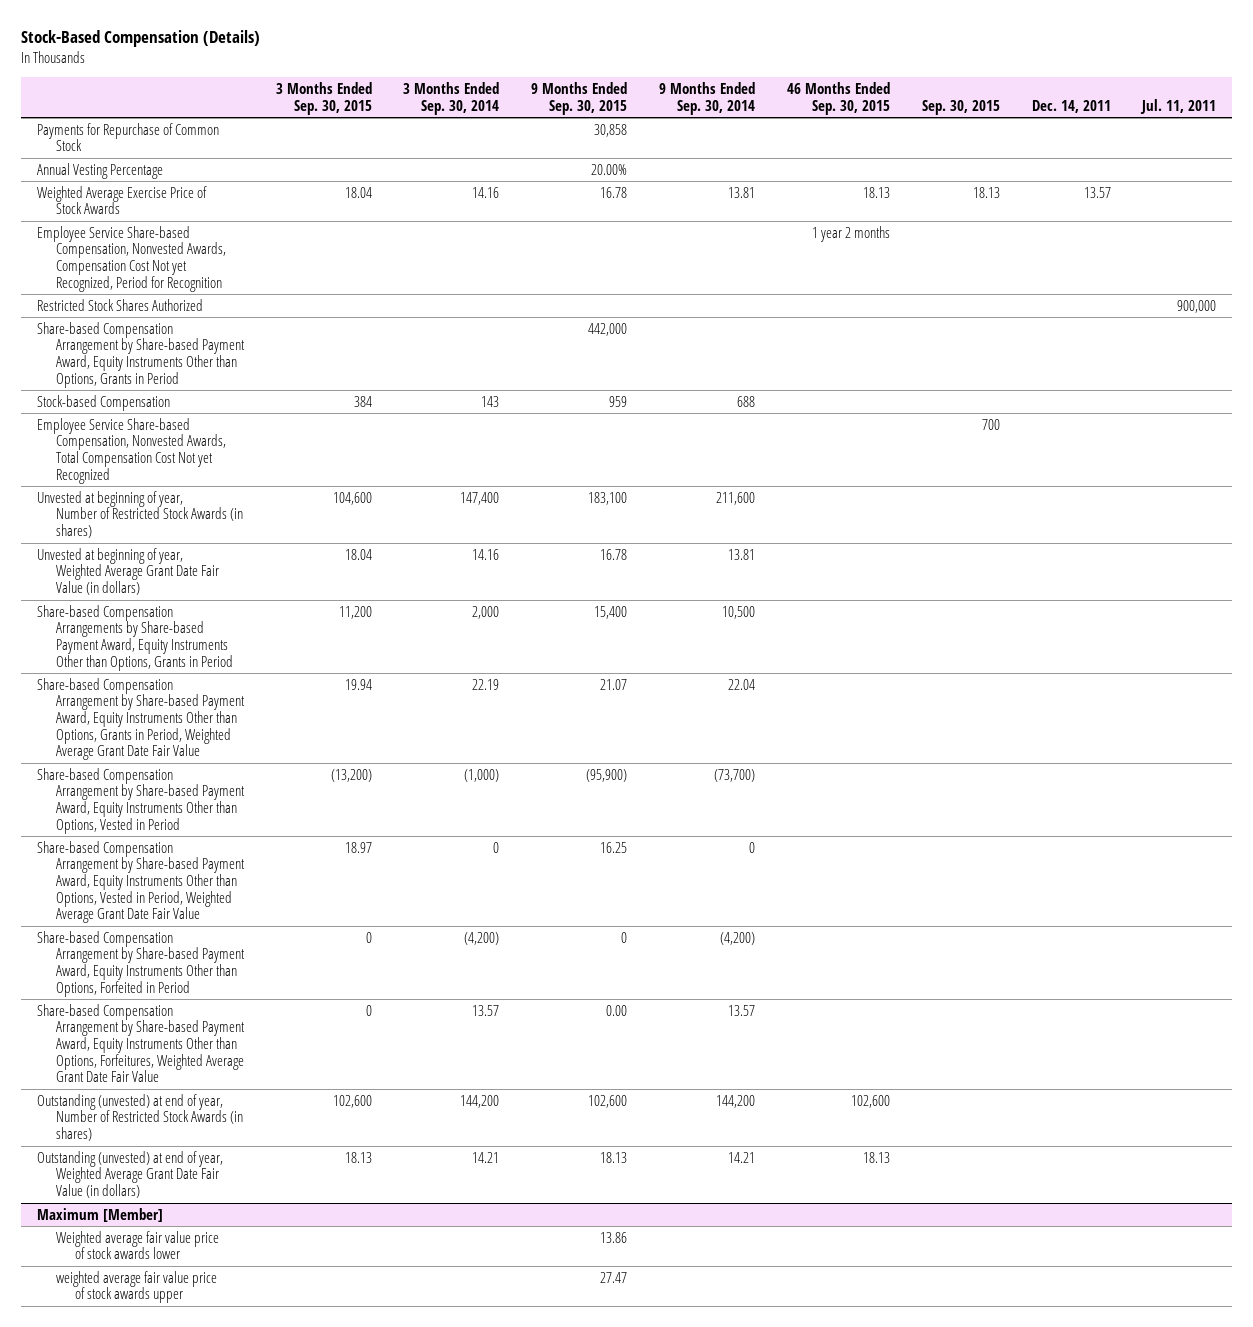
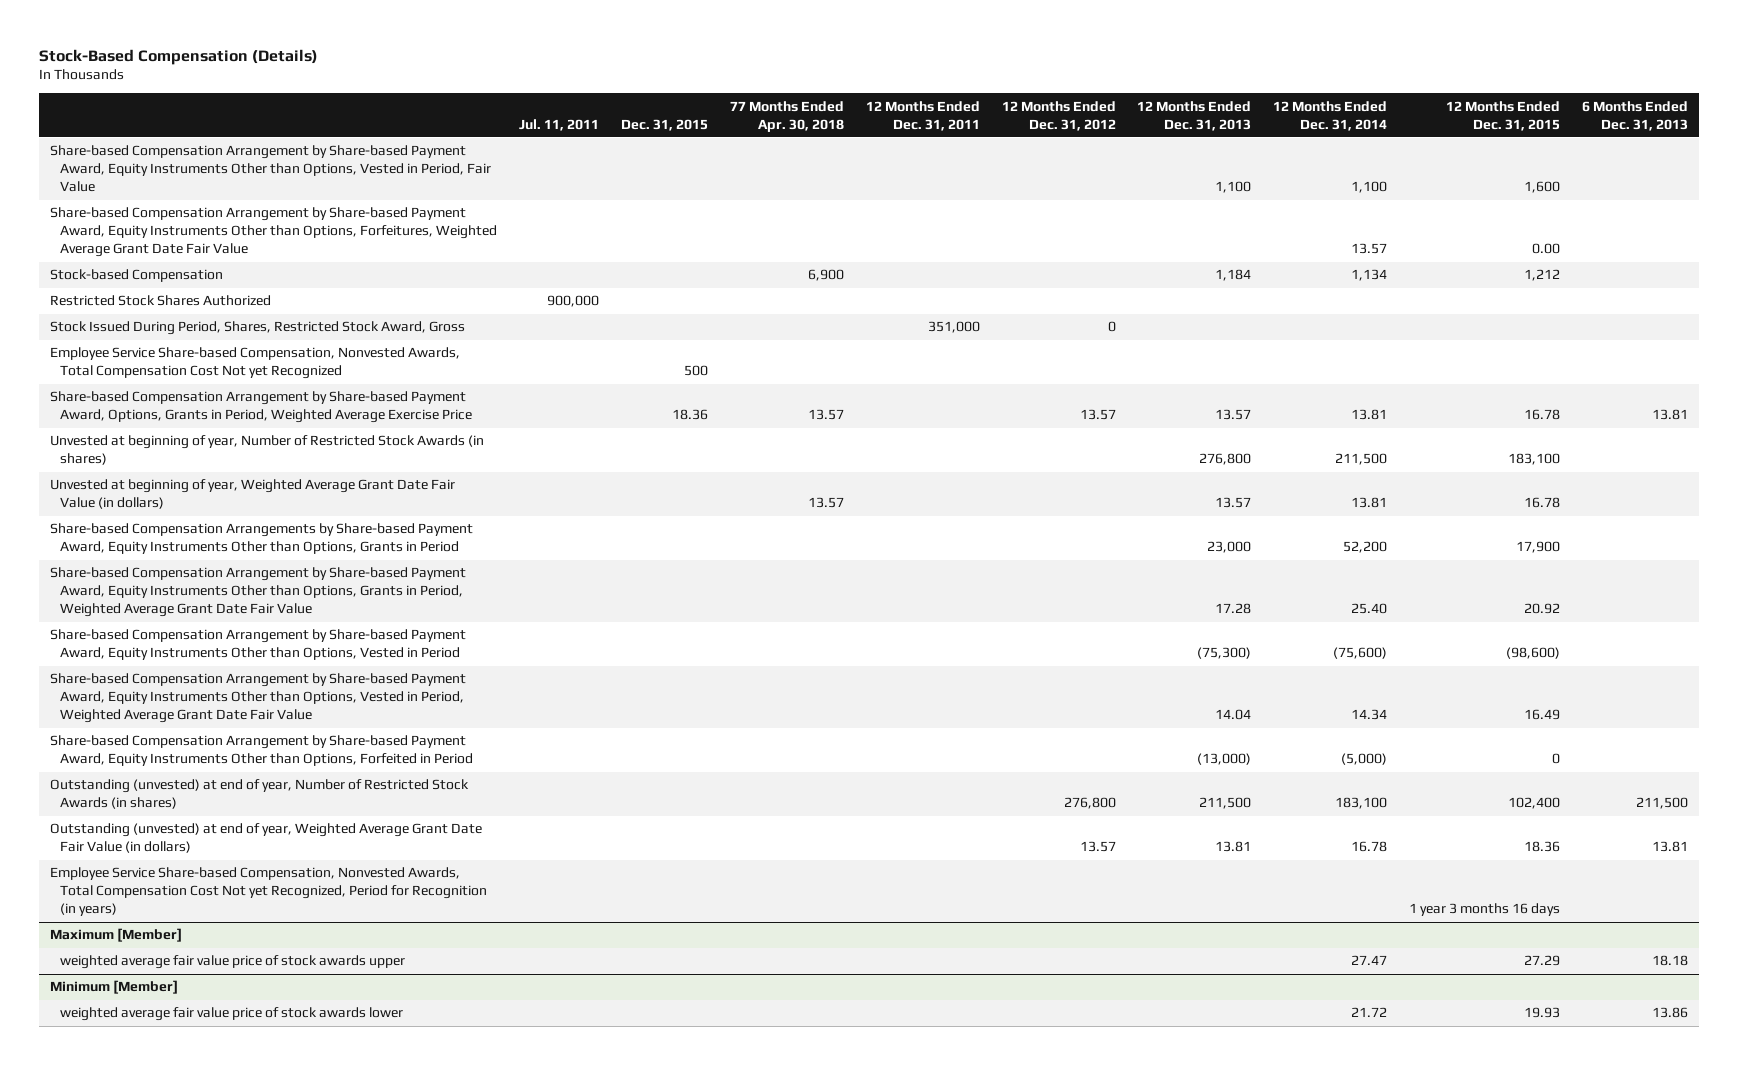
- | 3 Months Ended Sep. 30, 2015 | 3 Months Ended Sep. 30, 2014 | 9 Months Ended Sep. 30, 2015 | 9 Months Ended Sep. 30, 2014 | 46 Months Ended Sep. 30, 2015 | Sep. 30, 2015 | Dec. 14, 2011 | Jul. 11, 2011
+ | Jul. 11, 2011 | Dec. 31, 2015 | 77 Months Ended Apr. 30, 2018 | 12 Months Ended Dec. 31, 2011 | 12 Months Ended Dec. 31, 2012 | 12 Months Ended Dec. 31, 2013 | 12 Months Ended Dec. 31, 2014 | 12 Months Ended Dec. 31, 2015 | 6 Months Ended Dec. 31, 2013
- Payments for Repurchase of Common Stock | | | 30,858 | | | | |
- Annual Vesting Percentage | | | 20.00% | | | | |
- Weighted Average Exercise Price of Stock Awards | 18.04 | 14.16 | 16.78 | 13.81 | 18.13 | 18.13 | 13.57 |
- Employee Service Share-based Compensation, Nonvested Awards, Compensation Cost Not yet Recognized, Period for Recognition | | | | | 1 year 2 months | | |
- Share-based Compensation Arrangement by Share-based Payment Award, Equity Instruments Other than Options, Grants in Period | | | 442,000 | | | | |
+ Share-based Compensation Arrangement by Share-based Payment Award, Equity Instruments Other than Options, Vested in Period, Fair Value | | | | | | 1,100 | 1,100 | 1,600 |
moved up: Share-based Compensation Arrangement by Share-based Payment Award, Equity Instruments Other than Options, Forfeitures, Weighted Average Grant Date Fair Value | | | | | | | 13.57 | 0.00 |
moved down: Restricted Stock Shares Authorized | 900,000 | | | | | | | |
+ Stock Issued During Period, Shares, Restricted Stock Award, Gross | | | | 351,000 | 0 | | | |
+ Share-based Compensation Arrangement by Share-based Payment Award, Options, Grants in Period, Weighted Average Exercise Price | | 18.36 | 13.57 | | 13.57 | 13.57 | 13.81 | 16.78 | 13.81
+ Employee Service Share-based Compensation, Nonvested Awards, Total Compensation Cost Not yet Recognized, Period for Recognition (in years) | | | | | | | | 1 year 3 months 16 days |
@ Maximum [Member]
- Weighted average fair value price of stock awards lower | | | 13.86 | | | | |
+ Minimum [Member]
+ weighted average fair value price of stock awards lower | | | | | | | 21.72 | 19.93 | 13.86

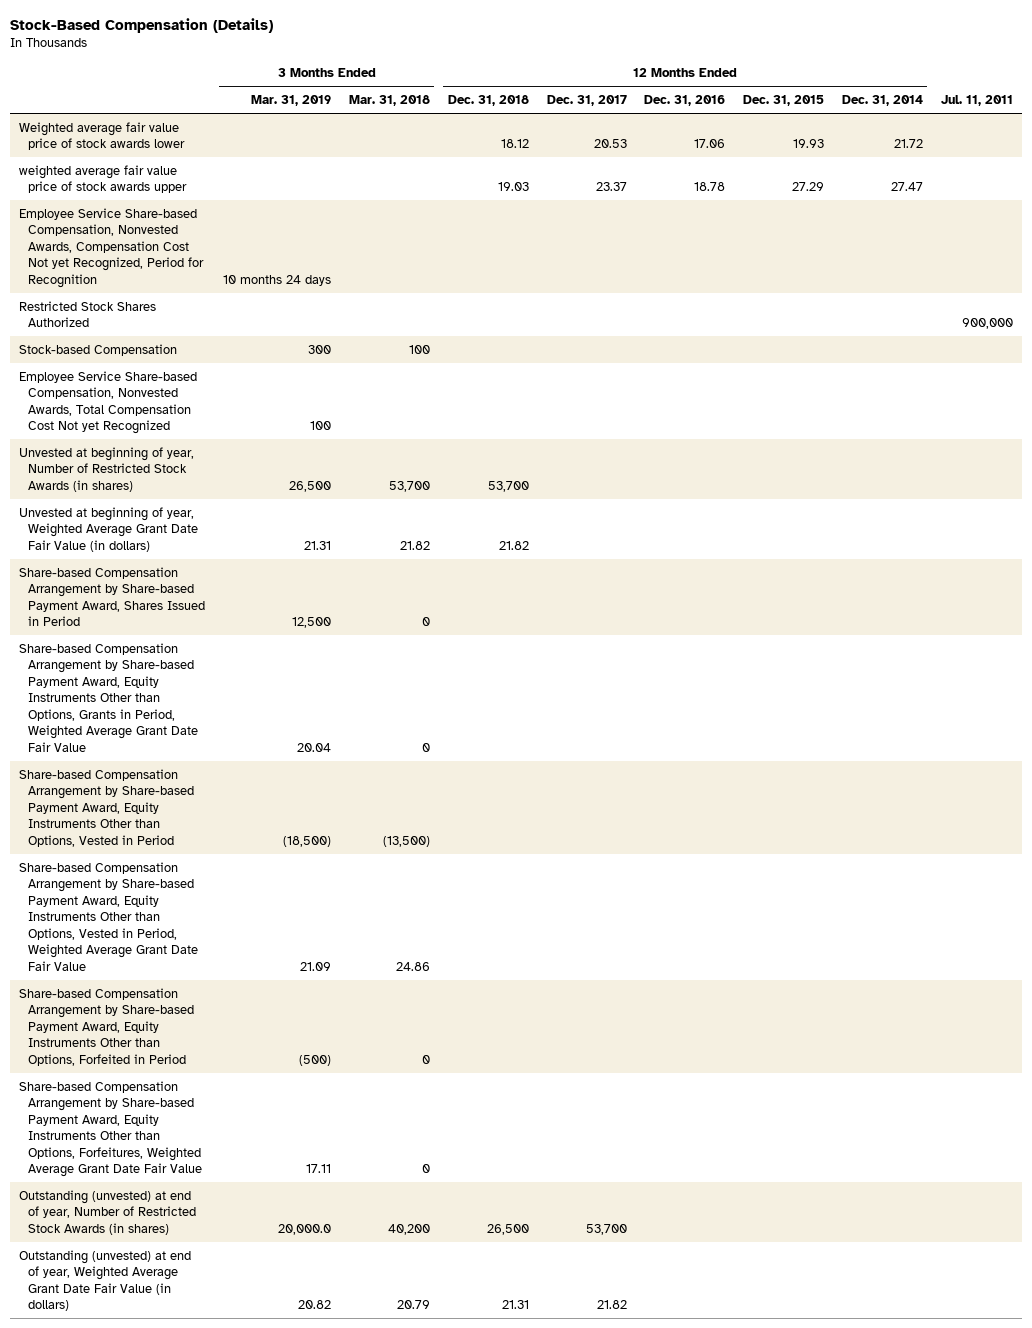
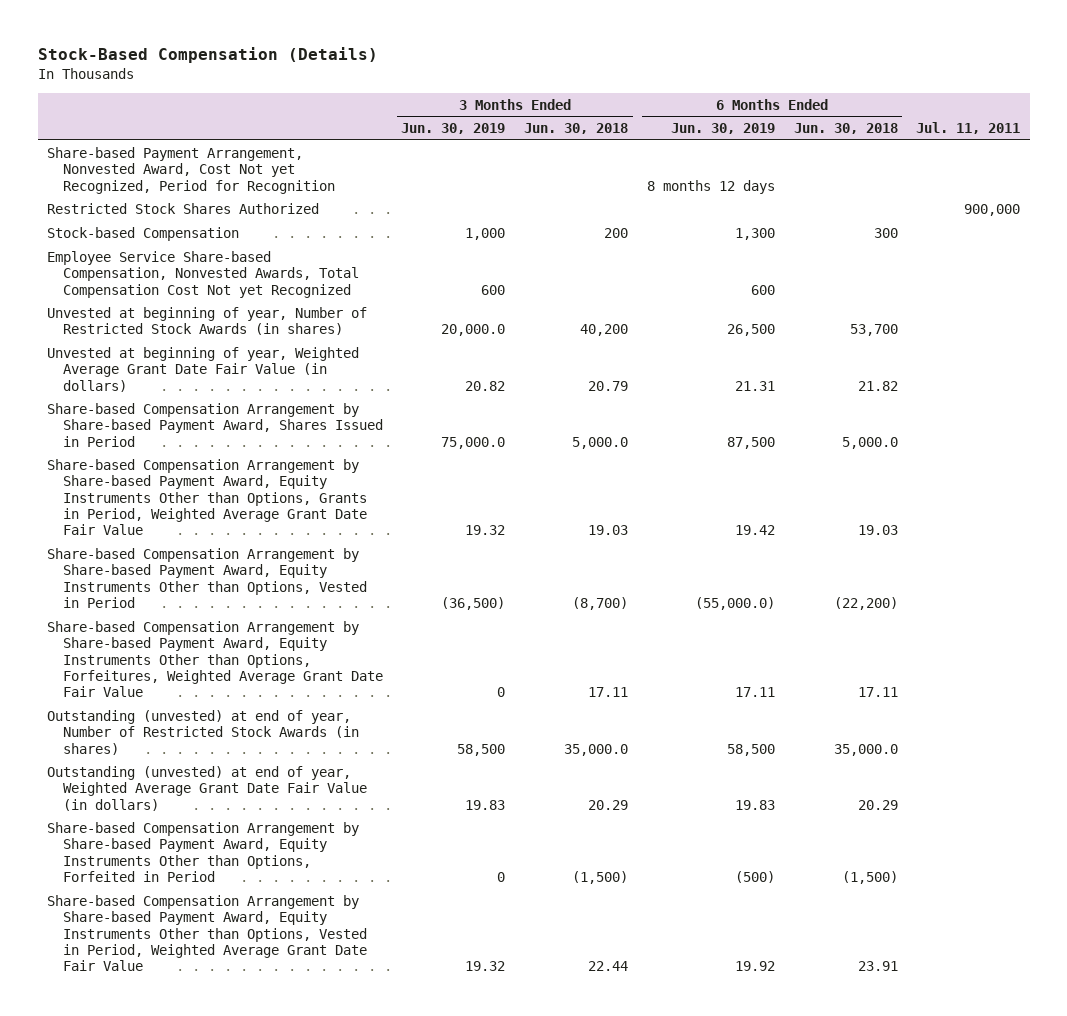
- | 3 Months Ended Mar. 31, 2019 | 3 Months Ended Mar. 31, 2018 | 12 Months Ended Dec. 31, 2018 | 12 Months Ended Dec. 31, 2017 | 12 Months Ended Dec. 31, 2016 | 12 Months Ended Dec. 31, 2015 | 12 Months Ended Dec. 31, 2014 | Jul. 11, 2011
+ | 3 Months Ended Jun. 30, 2019 | 3 Months Ended Jun. 30, 2018 | 6 Months Ended Jun. 30, 2019 | 6 Months Ended Jun. 30, 2018 | Jul. 11, 2011
- Weighted average fair value price of stock awards lower | | | 18.12 | 20.53 | 17.06 | 19.93 | 21.72 |
- weighted average fair value price of stock awards upper | | | 19.03 | 23.37 | 18.78 | 27.29 | 27.47 |
- Employee Service Share-based Compensation, Nonvested Awards, Compensation Cost Not yet Recognized, Period for Recognition | 10 months 24 days | | | | | | |
+ Share-based Payment Arrangement, Nonvested Award, Cost Not yet Recognized, Period for Recognition | | | 8 months 12 days | |
moved down: Share-based Compensation Arrangement by Share-based Payment Award, Equity Instruments Other than Options, Forfeited in Period | 0 | (1,500) | (500) | (1,500) |
moved down: Share-based Compensation Arrangement by Share-based Payment Award, Equity Instruments Other than Options, Vested in Period, Weighted Average Grant Date Fair Value | 19.32 | 22.44 | 19.92 | 23.91 |

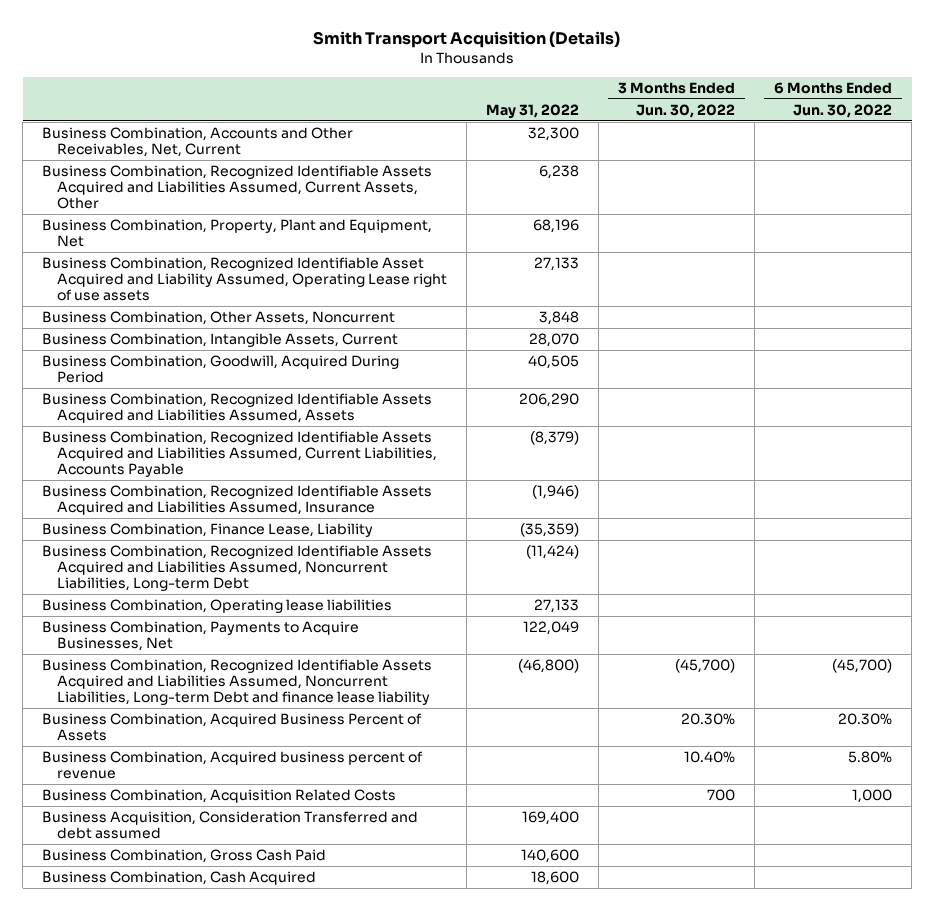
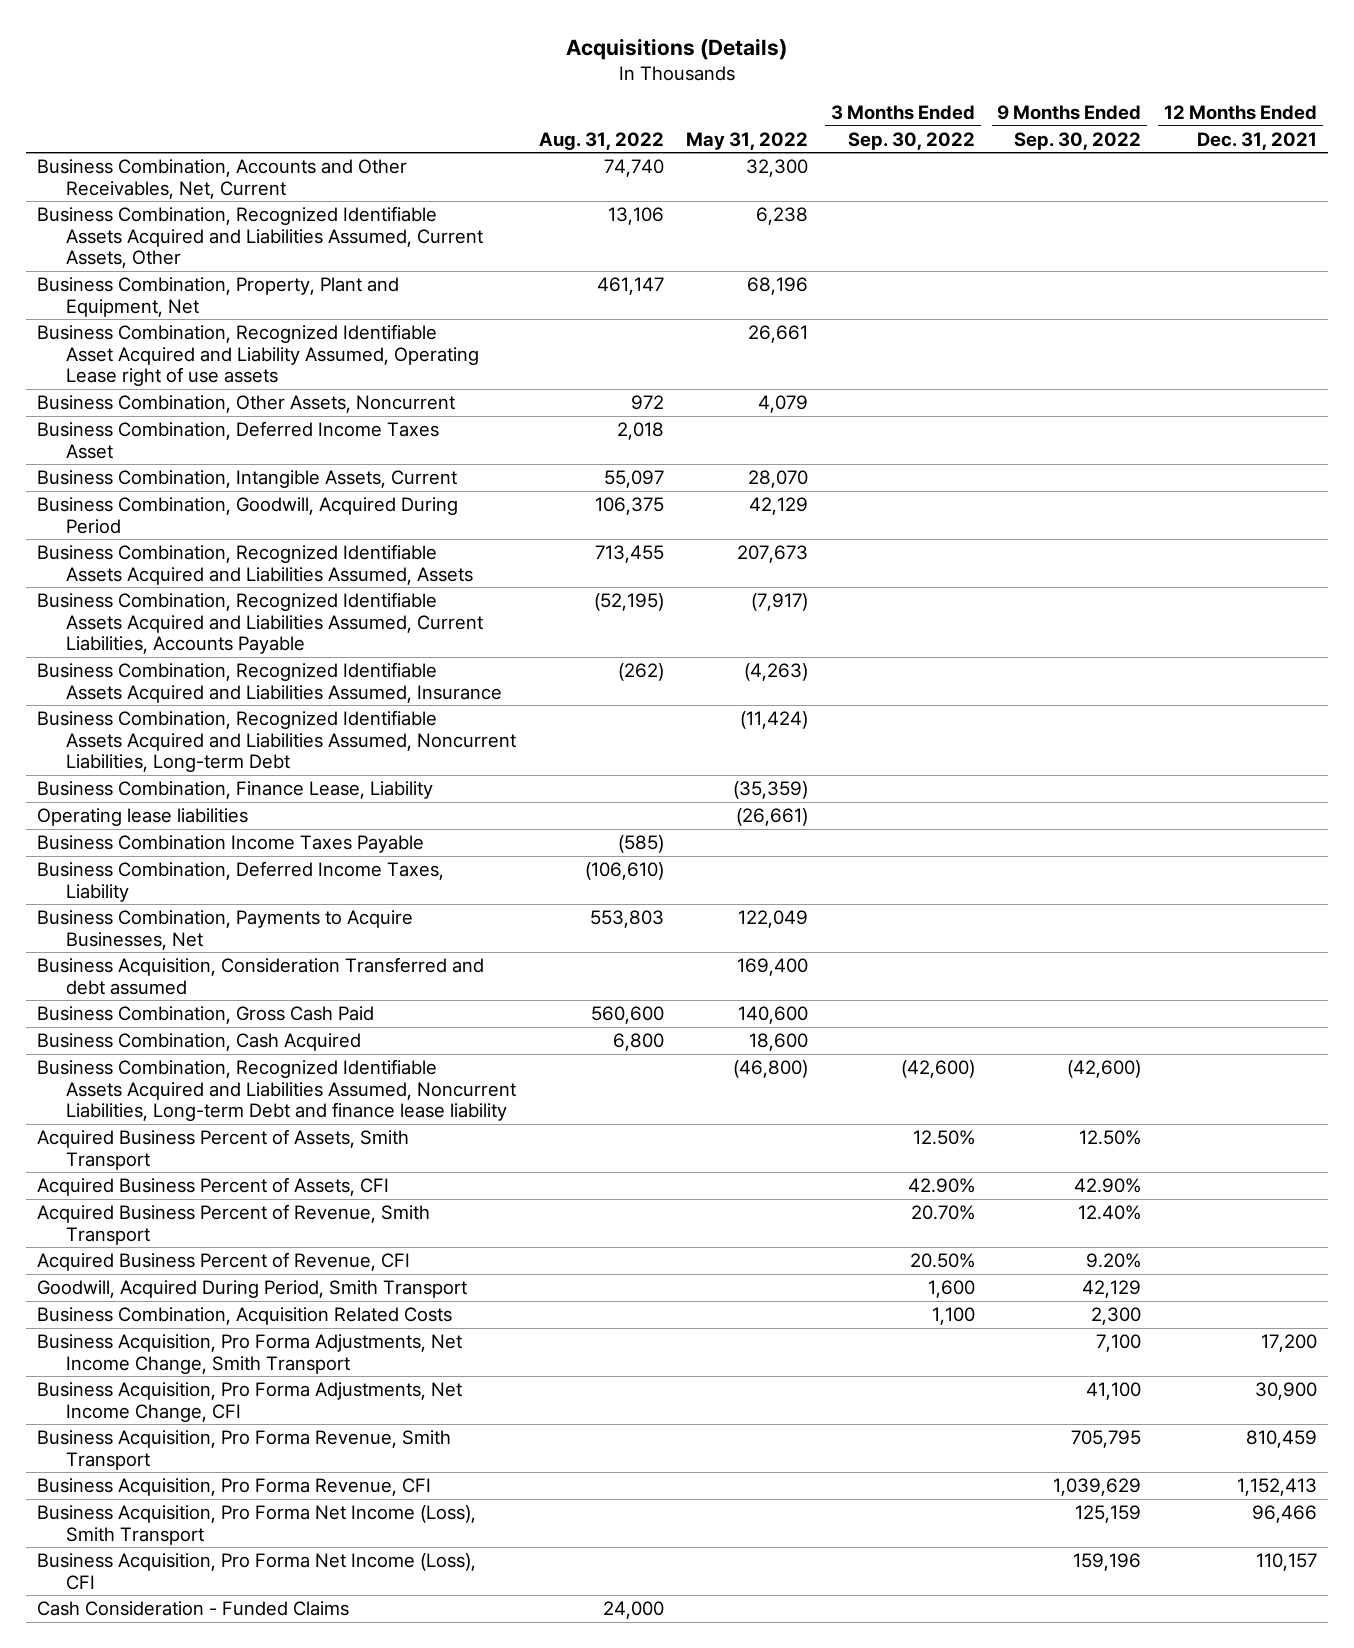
- Smith Transport Acquisition (Details)
+ Acquisitions (Details)
- | May 31, 2022 | 3 Months Ended Jun. 30, 2022 | 6 Months Ended Jun. 30, 2022
+ | Aug. 31, 2022 | May 31, 2022 | 3 Months Ended Sep. 30, 2022 | 9 Months Ended Sep. 30, 2022 | 12 Months Ended Dec. 31, 2021
- Business Combination, Recognized Identifiable Asset Acquired and Liability Assumed, Operating Lease right of use assets | 27,133 | |
- Business Combination, Other Assets, Noncurrent | 3,848 | |
+ Business Combination, Recognized Identifiable Asset Acquired and Liability Assumed, Operating Lease right of use assets | | 26,661 | | |
+ Business Combination, Other Assets, Noncurrent | 972 | 4,079 | | |
+ Business Combination, Deferred Income Taxes Asset | 2,018 | | | |
- Business Combination, Goodwill, Acquired During Period | 40,505 | |
- Business Combination, Recognized Identifiable Assets Acquired and Liabilities Assumed, Assets | 206,290 | |
- Business Combination, Recognized Identifiable Assets Acquired and Liabilities Assumed, Current Liabilities, Accounts Payable | (8,379) | |
- Business Combination, Recognized Identifiable Assets Acquired and Liabilities Assumed, Insurance | (1,946) | |
+ Business Combination, Goodwill, Acquired During Period | 106,375 | 42,129 | | |
+ Business Combination, Recognized Identifiable Assets Acquired and Liabilities Assumed, Assets | 713,455 | 207,673 | | |
+ Business Combination, Recognized Identifiable Assets Acquired and Liabilities Assumed, Current Liabilities, Accounts Payable | (52,195) | (7,917) | | |
+ Business Combination, Recognized Identifiable Assets Acquired and Liabilities Assumed, Insurance | (262) | (4,263) | | |
- Business Combination, Operating lease liabilities | 27,133 | |
moved down: Business Combination, Finance Lease, Liability | | (35,359) | | |
+ Operating lease liabilities | | (26,661) | | |
+ Business Combination Income Taxes Payable | (585) | | | |
+ Business Combination, Deferred Income Taxes, Liability | (106,610) | | | |
- Business Combination, Acquired Business Percent of Assets | | 20.30% | 20.30%
- Business Combination, Acquired business percent of revenue | | 10.40% | 5.80%
moved down: Business Combination, Recognized Identifiable Assets Acquired and Liabilities Assumed, Noncurrent Liabilities, Long-term Debt and finance lease liability | | (46,800) | (42,600) | (42,600) |
+ Acquired Business Percent of Assets, Smith Transport | | | 12.50% | 12.50% |
+ Acquired Business Percent of Assets, CFI | | | 42.90% | 42.90% |
+ Acquired Business Percent of Revenue, Smith Transport | | | 20.70% | 12.40% |
+ Acquired Business Percent of Revenue, CFI | | | 20.50% | 9.20% |
+ Goodwill, Acquired During Period, Smith Transport | | | 1,600 | 42,129 |
moved down: Business Combination, Acquisition Related Costs | | | 1,100 | 2,300 |
+ Business Acquisition, Pro Forma Adjustments, Net Income Change, Smith Transport | | | | 7,100 | 17,200
+ Business Acquisition, Pro Forma Adjustments, Net Income Change, CFI | | | | 41,100 | 30,900
+ Business Acquisition, Pro Forma Revenue, Smith Transport | | | | 705,795 | 810,459
+ Business Acquisition, Pro Forma Revenue, CFI | | | | 1,039,629 | 1,152,413
+ Business Acquisition, Pro Forma Net Income (Loss), Smith Transport | | | | 125,159 | 96,466
+ Business Acquisition, Pro Forma Net Income (Loss), CFI | | | | 159,196 | 110,157
+ Cash Consideration - Funded Claims | 24,000 | | | |

